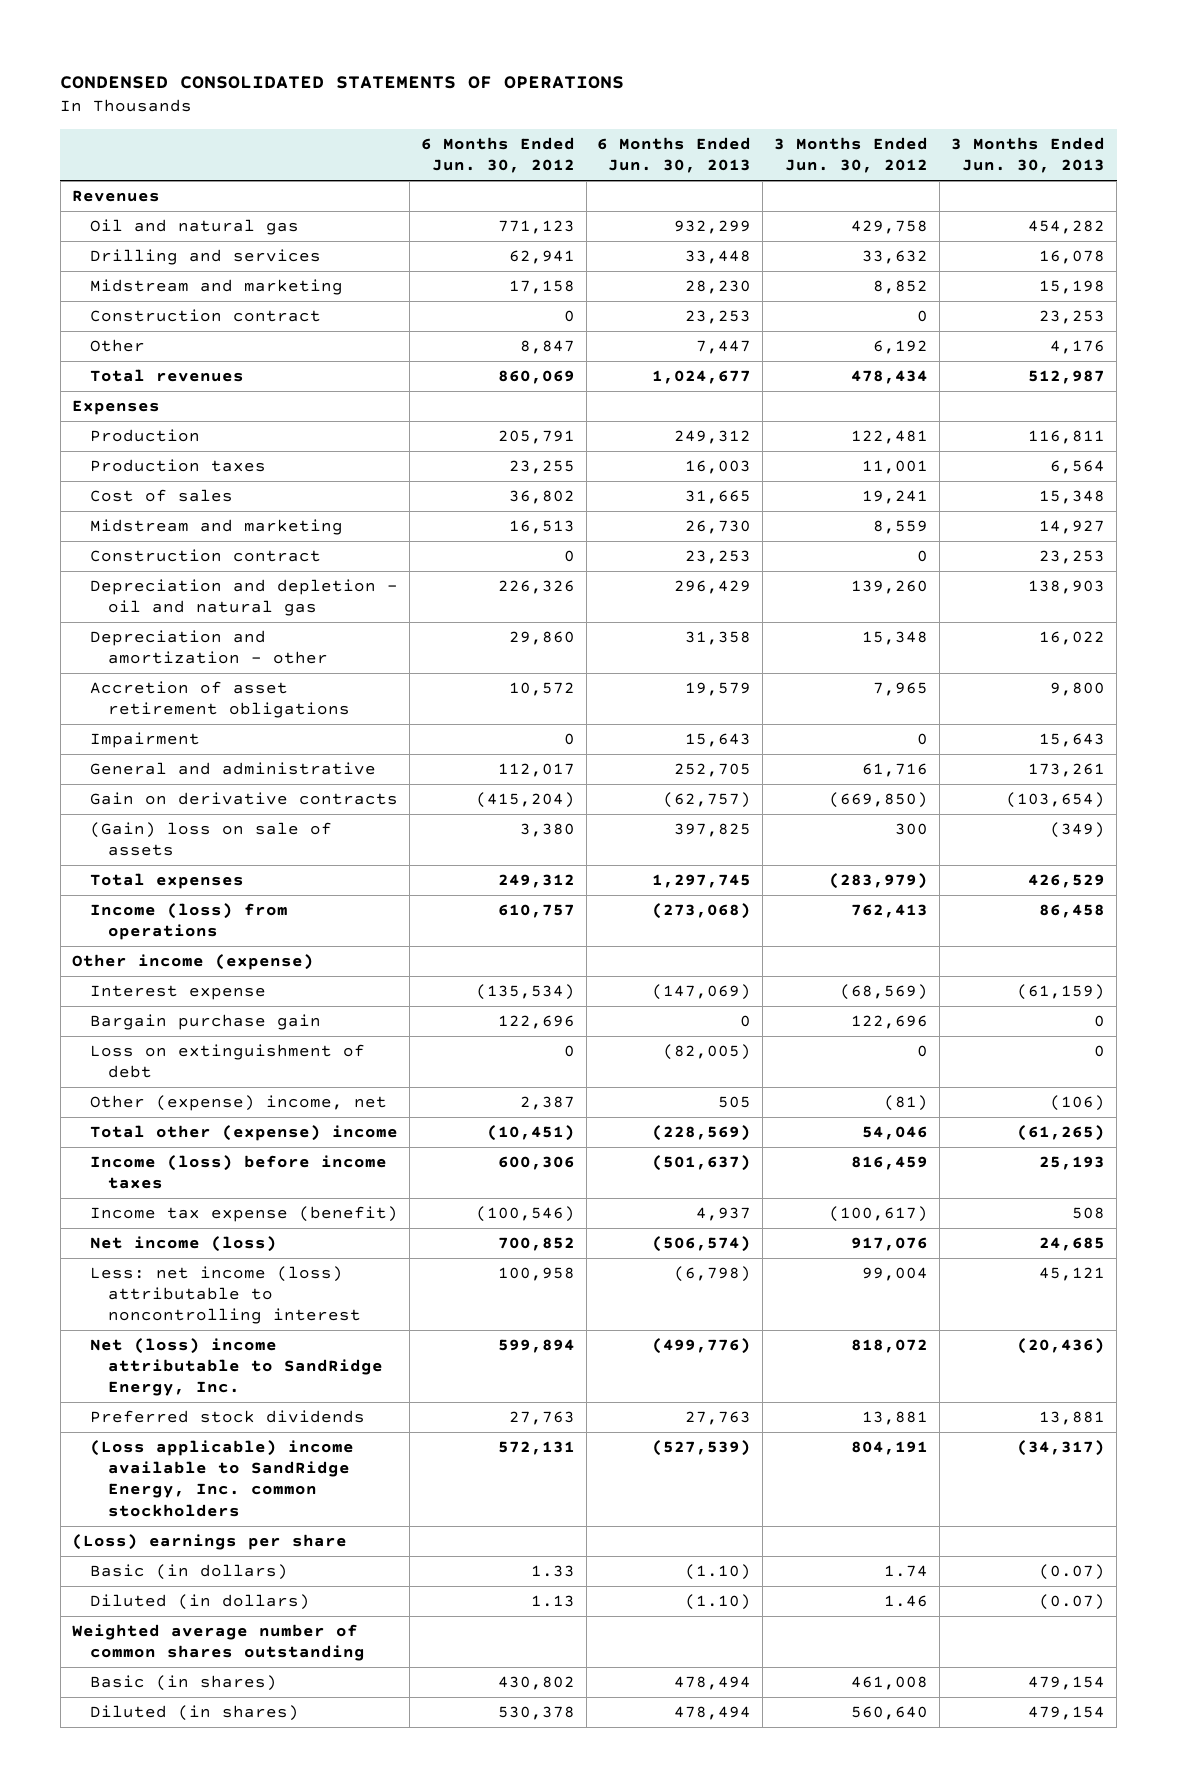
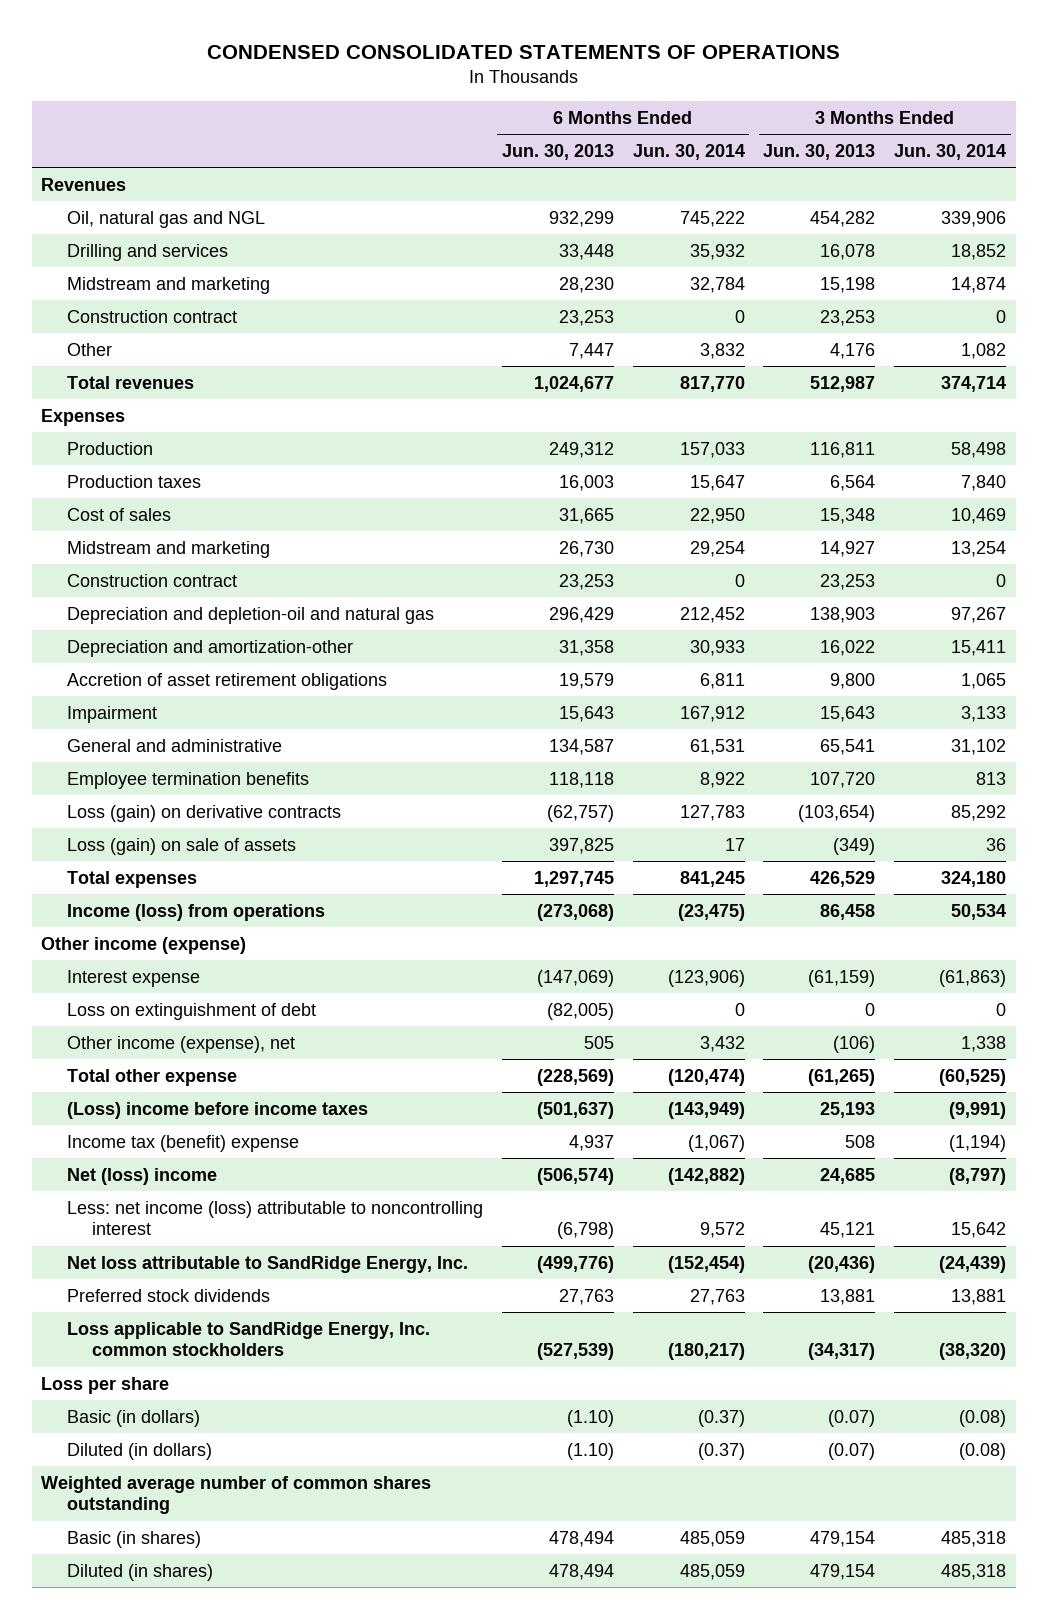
- | 6 Months Ended Jun. 30, 2012 | 6 Months Ended Jun. 30, 2013 | 3 Months Ended Jun. 30, 2012 | 3 Months Ended Jun. 30, 2013
+ | 6 Months Ended Jun. 30, 2013 | 6 Months Ended Jun. 30, 2014 | 3 Months Ended Jun. 30, 2013 | 3 Months Ended Jun. 30, 2014
- Oil and natural gas | 771,123 | 932,299 | 429,758 | 454,282
+ Oil, natural gas and NGL | 932,299 | 745,222 | 454,282 | 339,906
- Depreciation and depletion - oil and natural gas | 226,326 | 296,429 | 139,260 | 138,903
- Depreciation and amortization - other | 29,860 | 31,358 | 15,348 | 16,022
+ Depreciation and depletion-oil and natural gas | 296,429 | 212,452 | 138,903 | 97,267
+ Depreciation and amortization-other | 31,358 | 30,933 | 16,022 | 15,411
- General and administrative | 112,017 | 252,705 | 61,716 | 173,261
- Gain on derivative contracts | (415,204) | (62,757) | (669,850) | (103,654)
- (Gain) loss on sale of assets | 3,380 | 397,825 | 300 | (349)
+ General and administrative | 134,587 | 61,531 | 65,541 | 31,102
+ Employee termination benefits | 118,118 | 8,922 | 107,720 | 813
+ Loss (gain) on derivative contracts | (62,757) | 127,783 | (103,654) | 85,292
+ Loss (gain) on sale of assets | 397,825 | 17 | (349) | 36
- Bargain purchase gain | 122,696 | 0 | 122,696 | 0
- Other (expense) income, net | 2,387 | 505 | (81) | (106)
- Total other (expense) income | (10,451) | (228,569) | 54,046 | (61,265)
- Income (loss) before income taxes | 600,306 | (501,637) | 816,459 | 25,193
- Income tax expense (benefit) | (100,546) | 4,937 | (100,617) | 508
- Net income (loss) | 700,852 | (506,574) | 917,076 | 24,685
+ Other income (expense), net | 505 | 3,432 | (106) | 1,338
+ Total other expense | (228,569) | (120,474) | (61,265) | (60,525)
+ (Loss) income before income taxes | (501,637) | (143,949) | 25,193 | (9,991)
+ Income tax (benefit) expense | 4,937 | (1,067) | 508 | (1,194)
+ Net (loss) income | (506,574) | (142,882) | 24,685 | (8,797)
- Net (loss) income attributable to SandRidge Energy, Inc. | 599,894 | (499,776) | 818,072 | (20,436)
+ Net loss attributable to SandRidge Energy, Inc. | (499,776) | (152,454) | (20,436) | (24,439)
- (Loss applicable) income available to SandRidge Energy, Inc. common stockholders | 572,131 | (527,539) | 804,191 | (34,317)
- (Loss) earnings per share
+ Loss applicable to SandRidge Energy, Inc. common stockholders | (527,539) | (180,217) | (34,317) | (38,320)
+ Loss per share

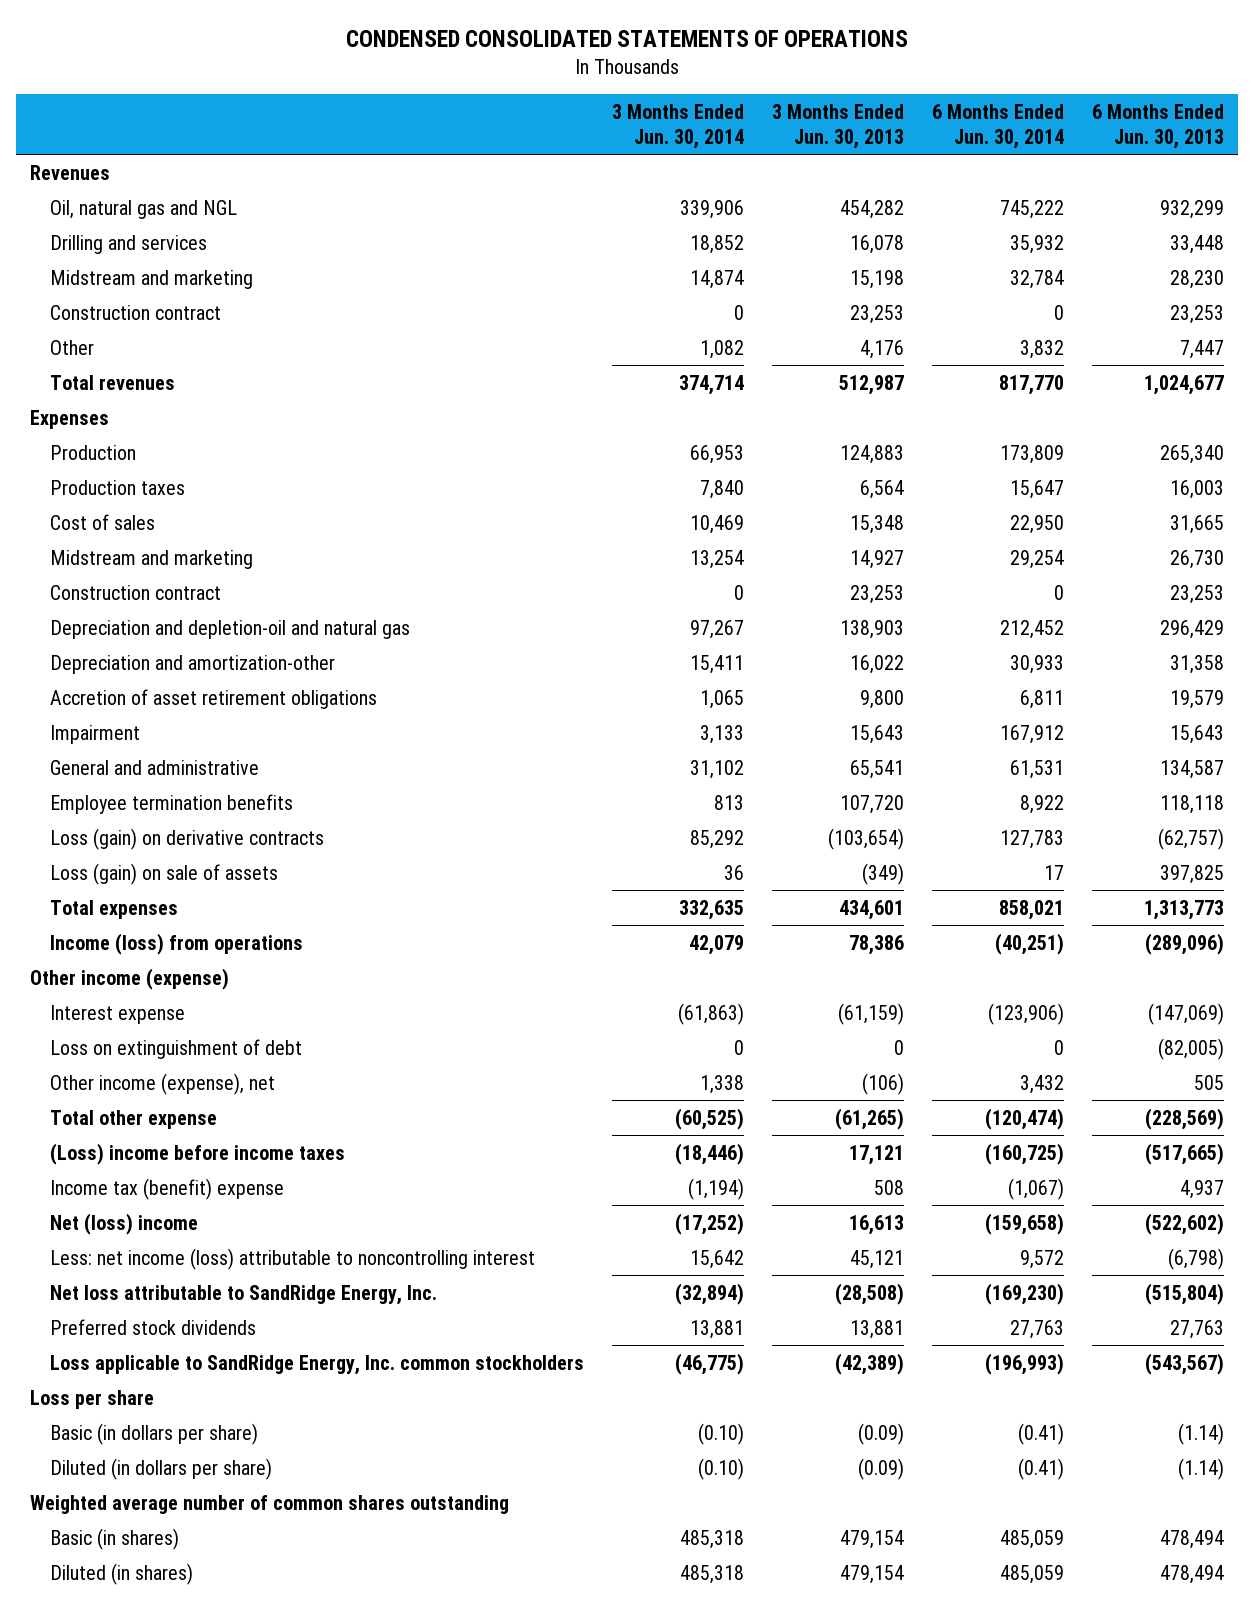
- | 6 Months Ended Jun. 30, 2013 | 6 Months Ended Jun. 30, 2014 | 3 Months Ended Jun. 30, 2013 | 3 Months Ended Jun. 30, 2014
+ | 3 Months Ended Jun. 30, 2014 | 3 Months Ended Jun. 30, 2013 | 6 Months Ended Jun. 30, 2014 | 6 Months Ended Jun. 30, 2013
- Production | 249,312 | 157,033 | 116,811 | 58,498
+ Production | 66,953 | 124,883 | 173,809 | 265,340
- Total expenses | 1,297,745 | 841,245 | 426,529 | 324,180
- Income (loss) from operations | (273,068) | (23,475) | 86,458 | 50,534
+ Total expenses | 332,635 | 434,601 | 858,021 | 1,313,773
+ Income (loss) from operations | 42,079 | 78,386 | (40,251) | (289,096)
- (Loss) income before income taxes | (501,637) | (143,949) | 25,193 | (9,991)
+ (Loss) income before income taxes | (18,446) | 17,121 | (160,725) | (517,665)
- Net (loss) income | (506,574) | (142,882) | 24,685 | (8,797)
+ Net (loss) income | (17,252) | 16,613 | (159,658) | (522,602)
- Net loss attributable to SandRidge Energy, Inc. | (499,776) | (152,454) | (20,436) | (24,439)
+ Net loss attributable to SandRidge Energy, Inc. | (32,894) | (28,508) | (169,230) | (515,804)
- Loss applicable to SandRidge Energy, Inc. common stockholders | (527,539) | (180,217) | (34,317) | (38,320)
+ Loss applicable to SandRidge Energy, Inc. common stockholders | (46,775) | (42,389) | (196,993) | (543,567)
- Basic (in dollars) | (1.10) | (0.37) | (0.07) | (0.08)
- Diluted (in dollars) | (1.10) | (0.37) | (0.07) | (0.08)
+ Basic (in dollars per share) | (0.10) | (0.09) | (0.41) | (1.14)
+ Diluted (in dollars per share) | (0.10) | (0.09) | (0.41) | (1.14)

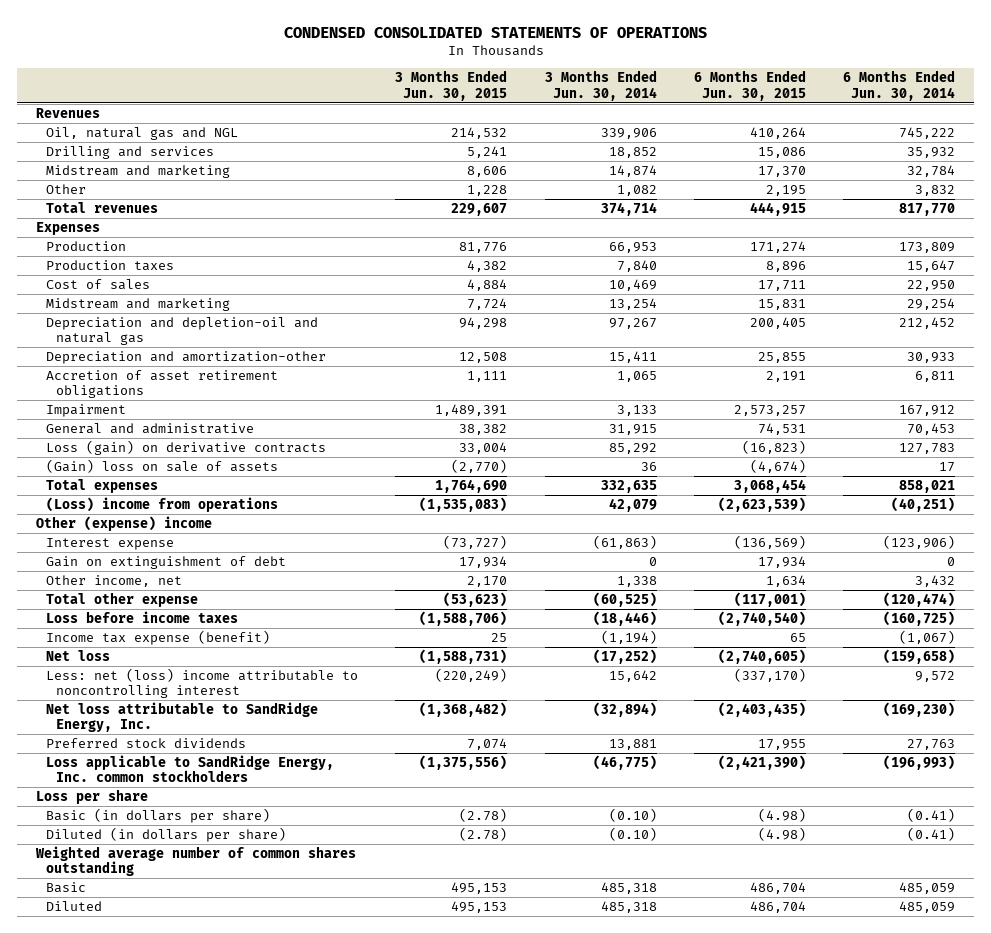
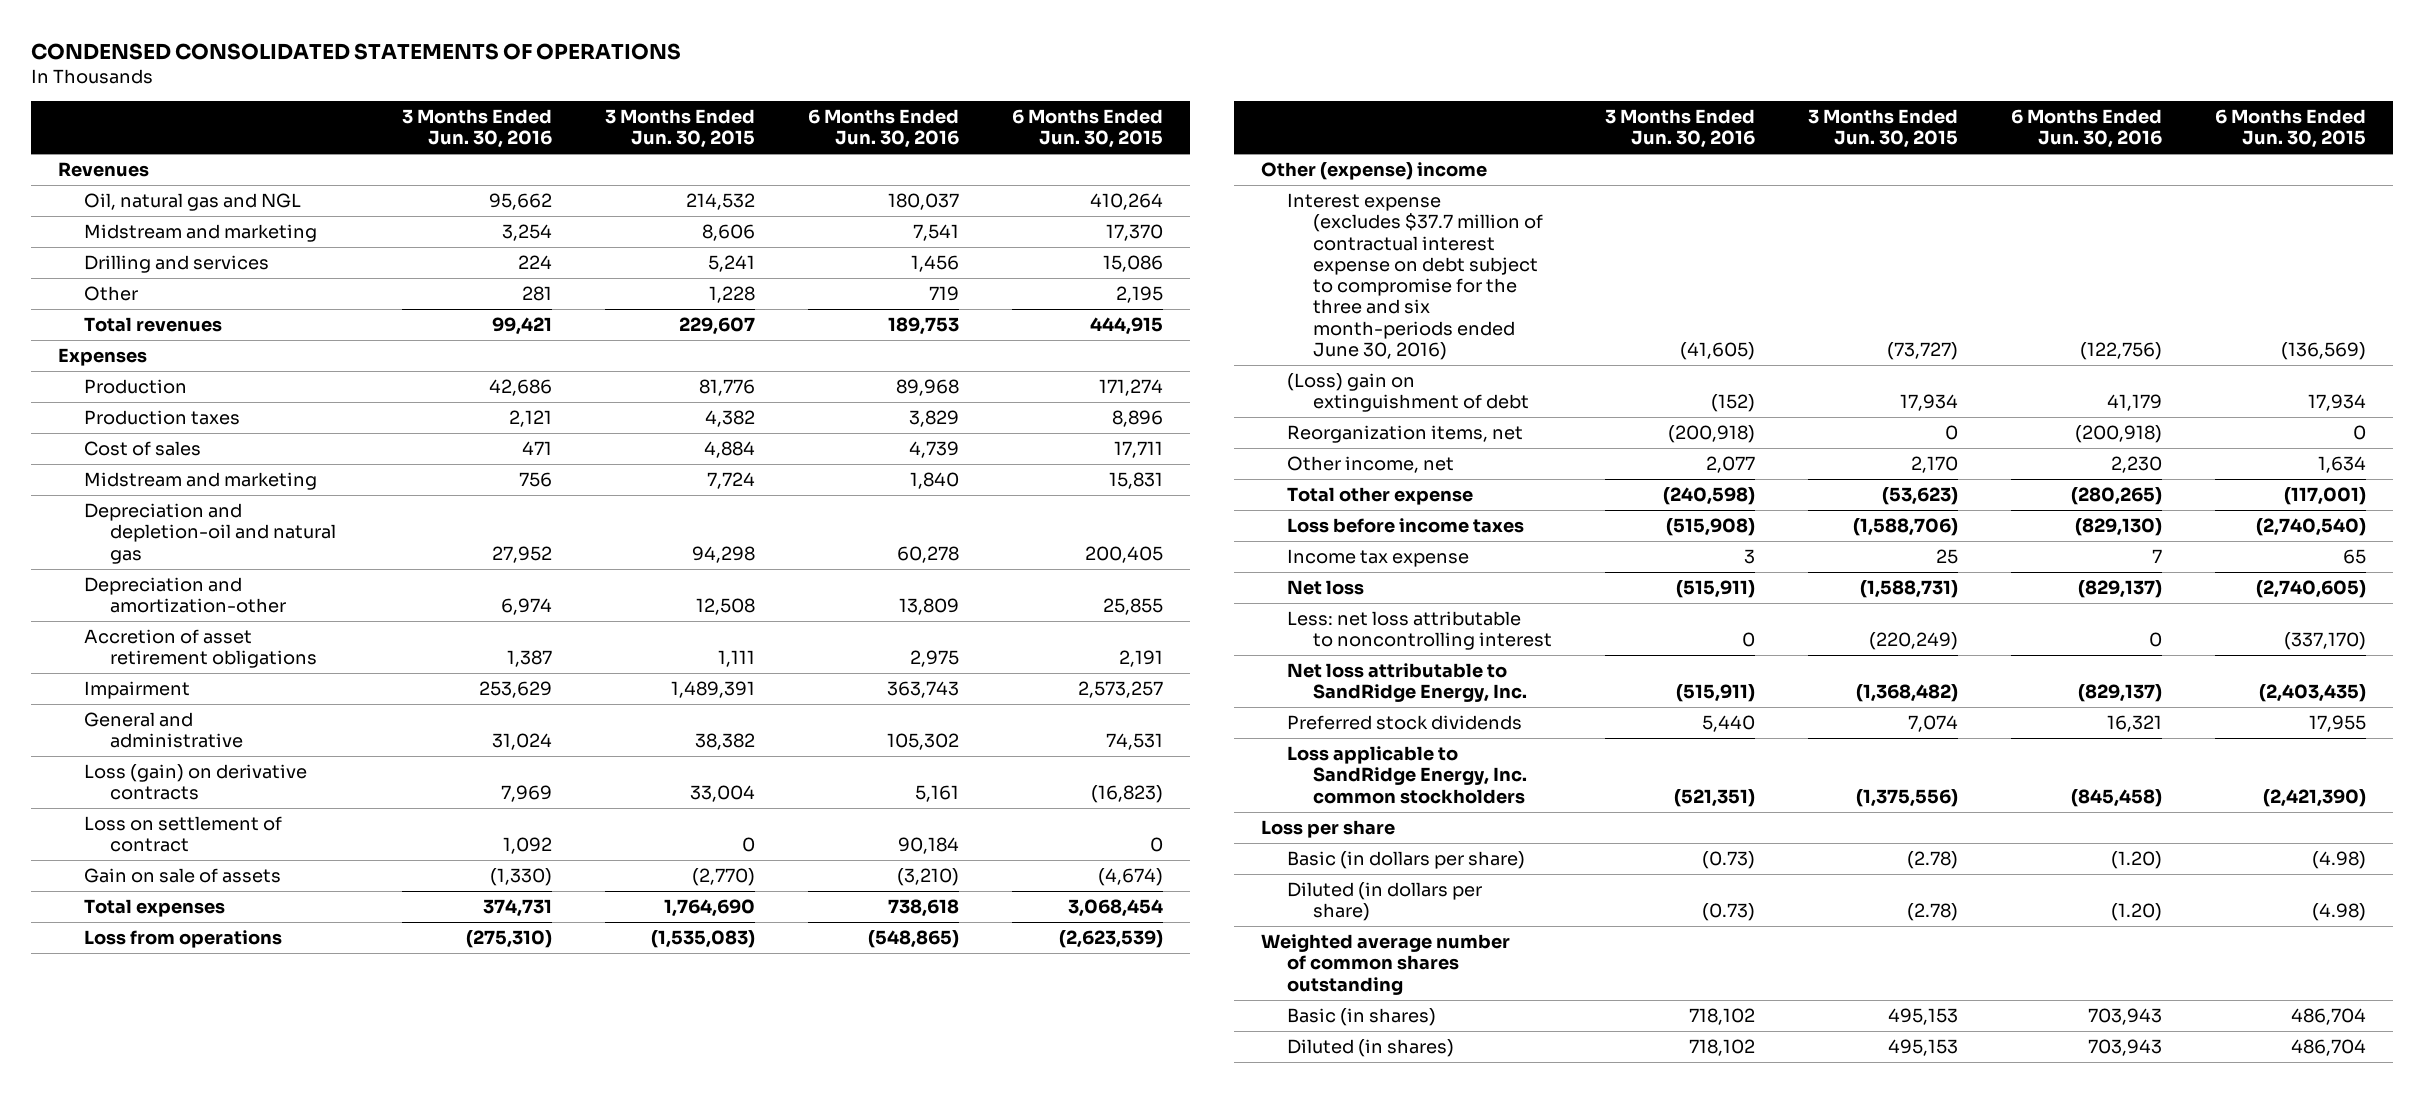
- | 3 Months Ended Jun. 30, 2015 | 3 Months Ended Jun. 30, 2014 | 6 Months Ended Jun. 30, 2015 | 6 Months Ended Jun. 30, 2014
+ | 3 Months Ended Jun. 30, 2016 | 3 Months Ended Jun. 30, 2015 | 6 Months Ended Jun. 30, 2016 | 6 Months Ended Jun. 30, 2015
moved down: Drilling and services | 224 | 5,241 | 1,456 | 15,086
- (Gain) loss on sale of assets | (2,770) | 36 | (4,674) | 17
+ Loss on settlement of contract | 1,092 | 0 | 90,184 | 0
+ Gain on sale of assets | (1,330) | (2,770) | (3,210) | (4,674)
- (Loss) income from operations | (1,535,083) | 42,079 | (2,623,539) | (40,251)
+ Loss from operations | (275,310) | (1,535,083) | (548,865) | (2,623,539)
- Interest expense | (73,727) | (61,863) | (136,569) | (123,906)
- Gain on extinguishment of debt | 17,934 | 0 | 17,934 | 0
+ Interest expense (excludes $37.7 million of contractual interest expense on debt subject to compromise for the three and six month-periods ended June 30, 2016) | (41,605) | (73,727) | (122,756) | (136,569)
+ (Loss) gain on extinguishment of debt | (152) | 17,934 | 41,179 | 17,934
+ Reorganization items, net | (200,918) | 0 | (200,918) | 0
- Income tax expense (benefit) | 25 | (1,194) | 65 | (1,067)
+ Income tax expense | 3 | 25 | 7 | 65
- Less: net (loss) income attributable to noncontrolling interest | (220,249) | 15,642 | (337,170) | 9,572
+ Less: net loss attributable to noncontrolling interest | 0 | (220,249) | 0 | (337,170)
- Basic | 495,153 | 485,318 | 486,704 | 485,059
- Diluted | 495,153 | 485,318 | 486,704 | 485,059
+ Basic (in shares) | 718,102 | 495,153 | 703,943 | 486,704
+ Diluted (in shares) | 718,102 | 495,153 | 703,943 | 486,704

